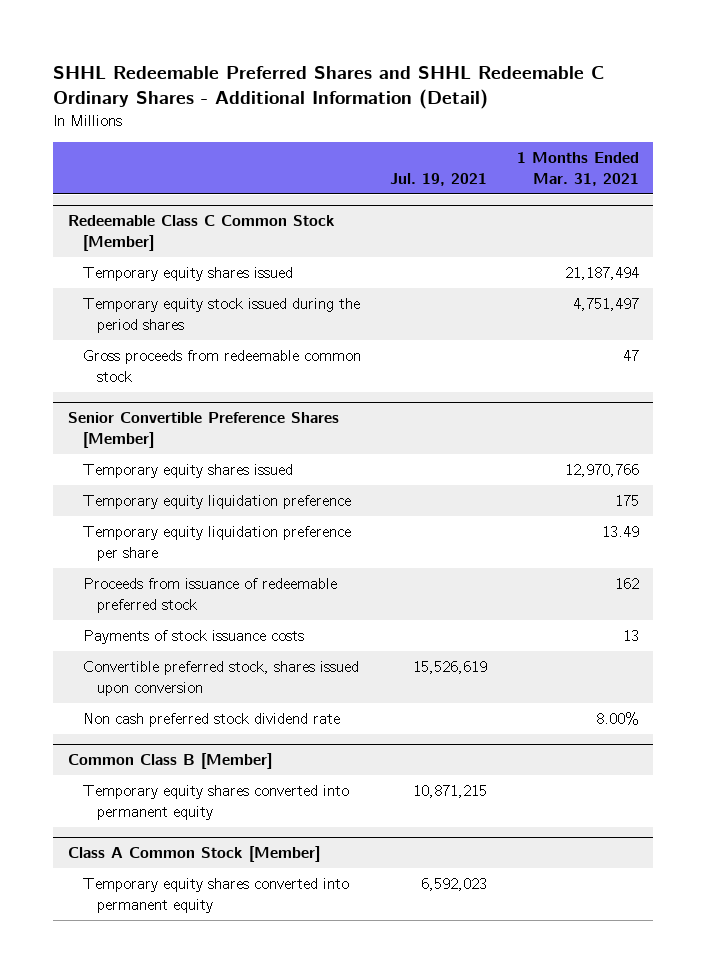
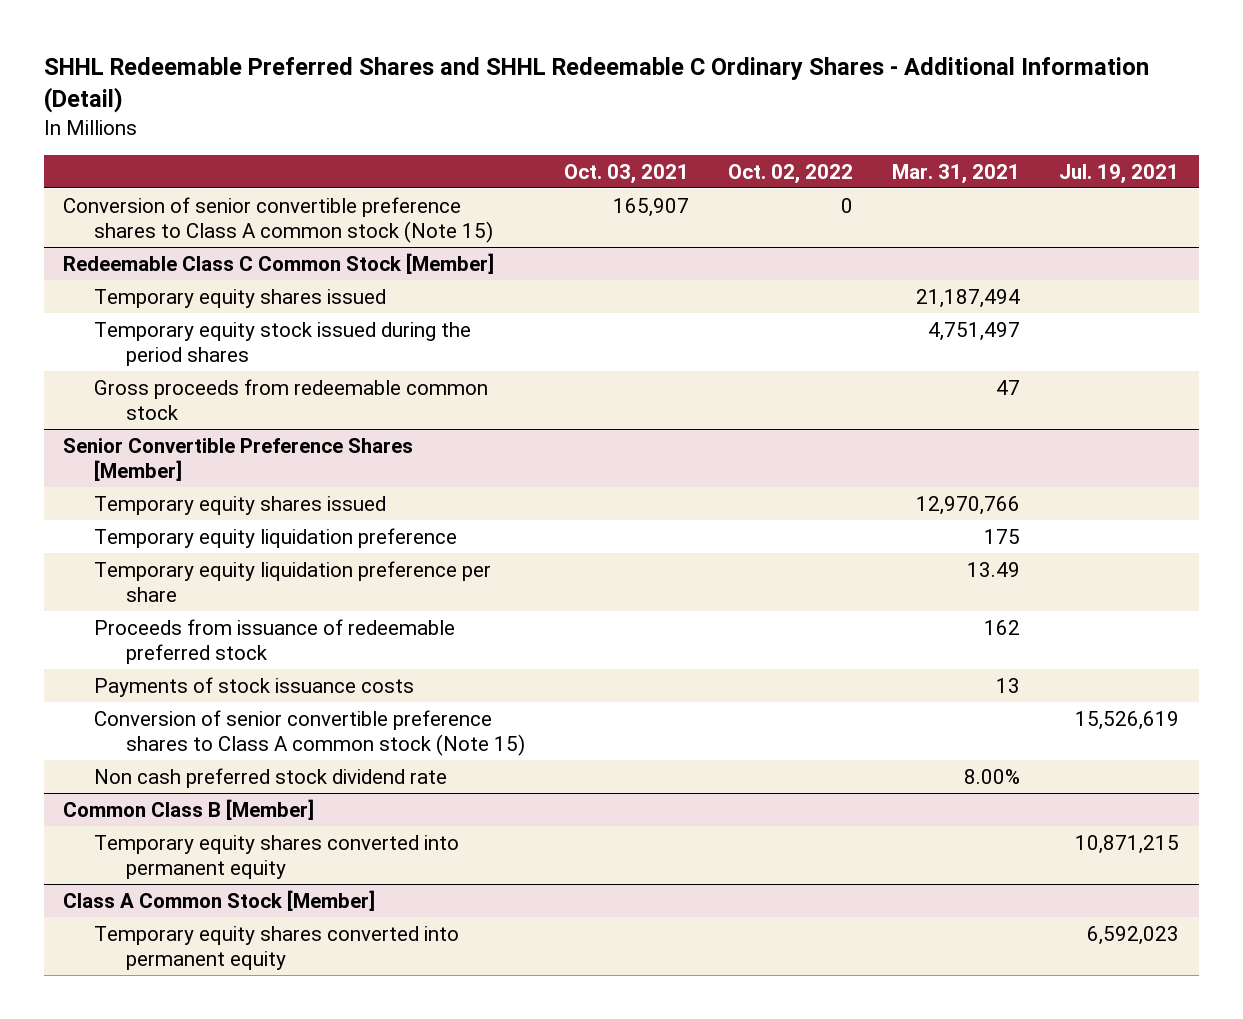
- | Jul. 19, 2021 | 1 Months Ended Mar. 31, 2021
+ | Oct. 03, 2021 | Oct. 02, 2022 | Mar. 31, 2021 | Jul. 19, 2021
+ Conversion of senior convertible preference shares to Class A common stock (Note 15) | 165,907 | 0 | |
@ Senior Convertible Preference Shares [Member]
- Convertible preferred stock, shares issued upon conversion | 15,526,619 |
+ Conversion of senior convertible preference shares to Class A common stock (Note 15) | | | | 15,526,619

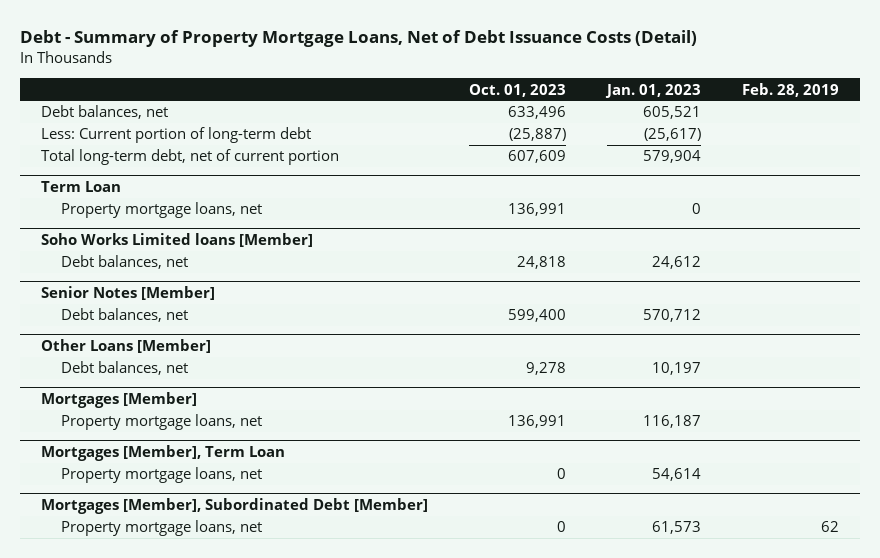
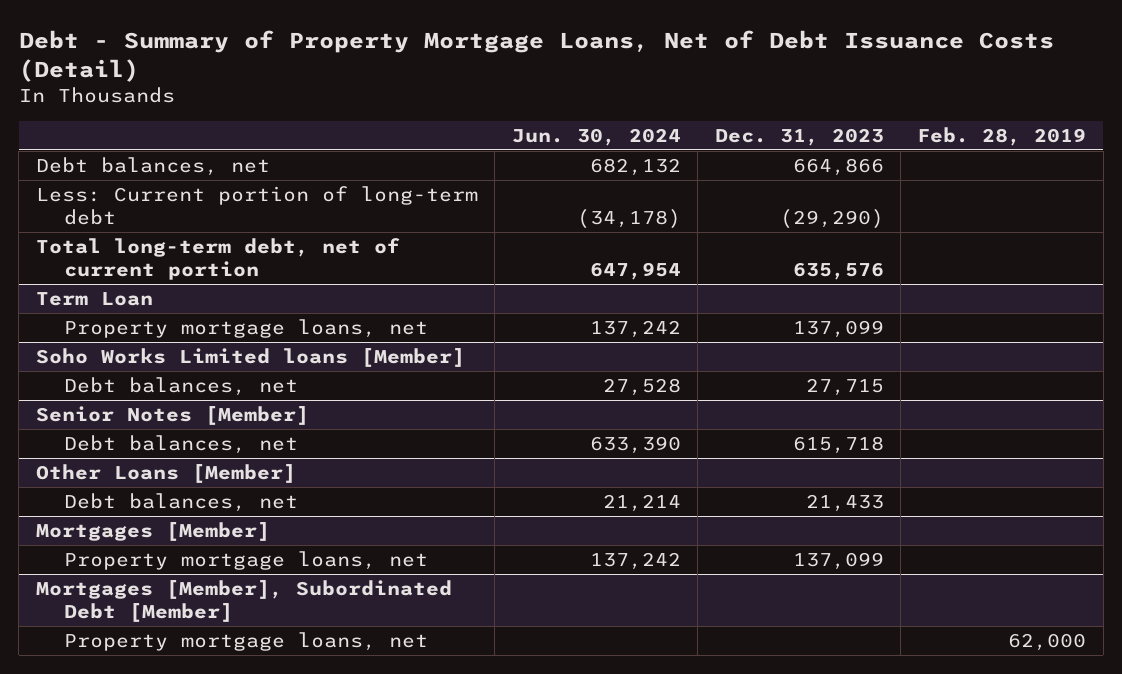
- | Oct. 01, 2023 | Jan. 01, 2023 | Feb. 28, 2019
+ | Jun. 30, 2024 | Dec. 31, 2023 | Feb. 28, 2019
- Mortgages [Member], Term Loan
- Property mortgage loans, net | 0 | 54,614 |
@ Mortgages [Member], Subordinated Debt [Member]
- Property mortgage loans, net | 0 | 61,573 | 62
+ Property mortgage loans, net | | | 62,000

